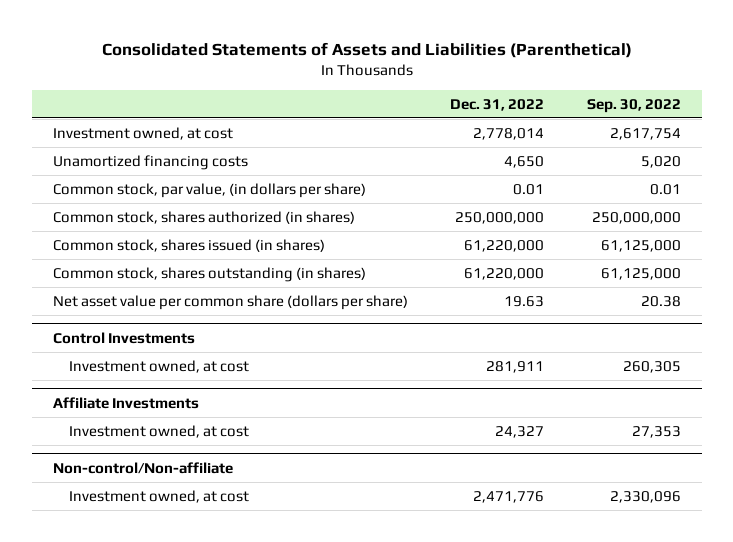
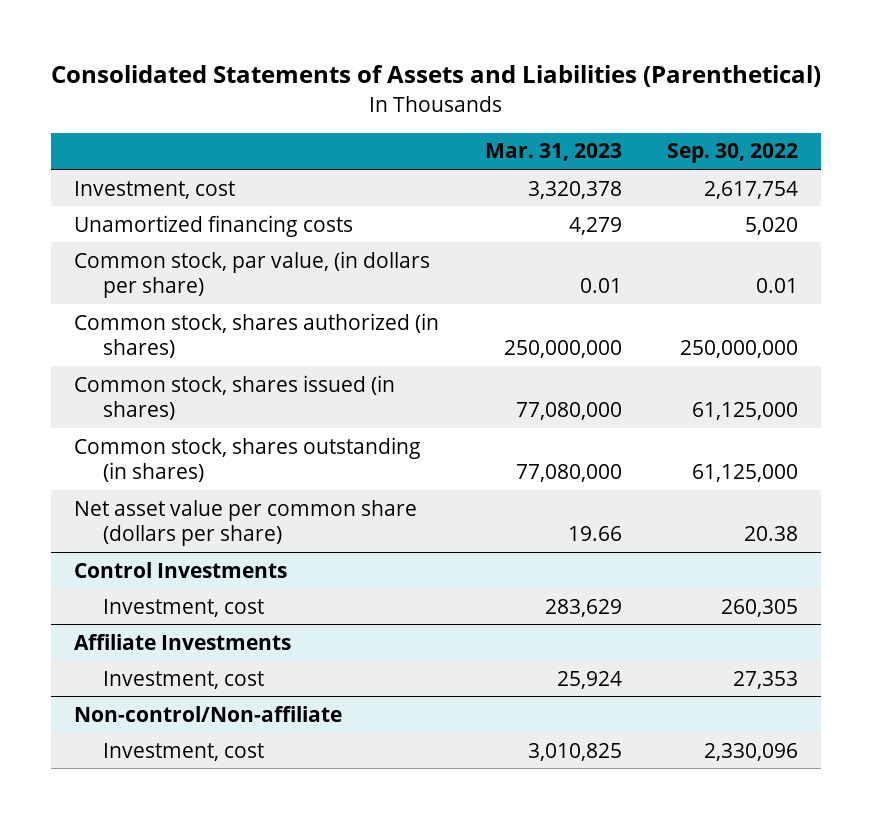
- | Dec. 31, 2022 | Sep. 30, 2022
+ | Mar. 31, 2023 | Sep. 30, 2022
- Investment owned, at cost | 2,778,014 | 2,617,754
+ Investment, cost | 3,320,378 | 2,617,754
@ Control Investments
- Investment owned, at cost | 281,911 | 260,305
+ Investment, cost | 283,629 | 260,305
@ Affiliate Investments
- Investment owned, at cost | 24,327 | 27,353
+ Investment, cost | 25,924 | 27,353
@ Non-control/Non-affiliate
- Investment owned, at cost | 2,471,776 | 2,330,096
+ Investment, cost | 3,010,825 | 2,330,096

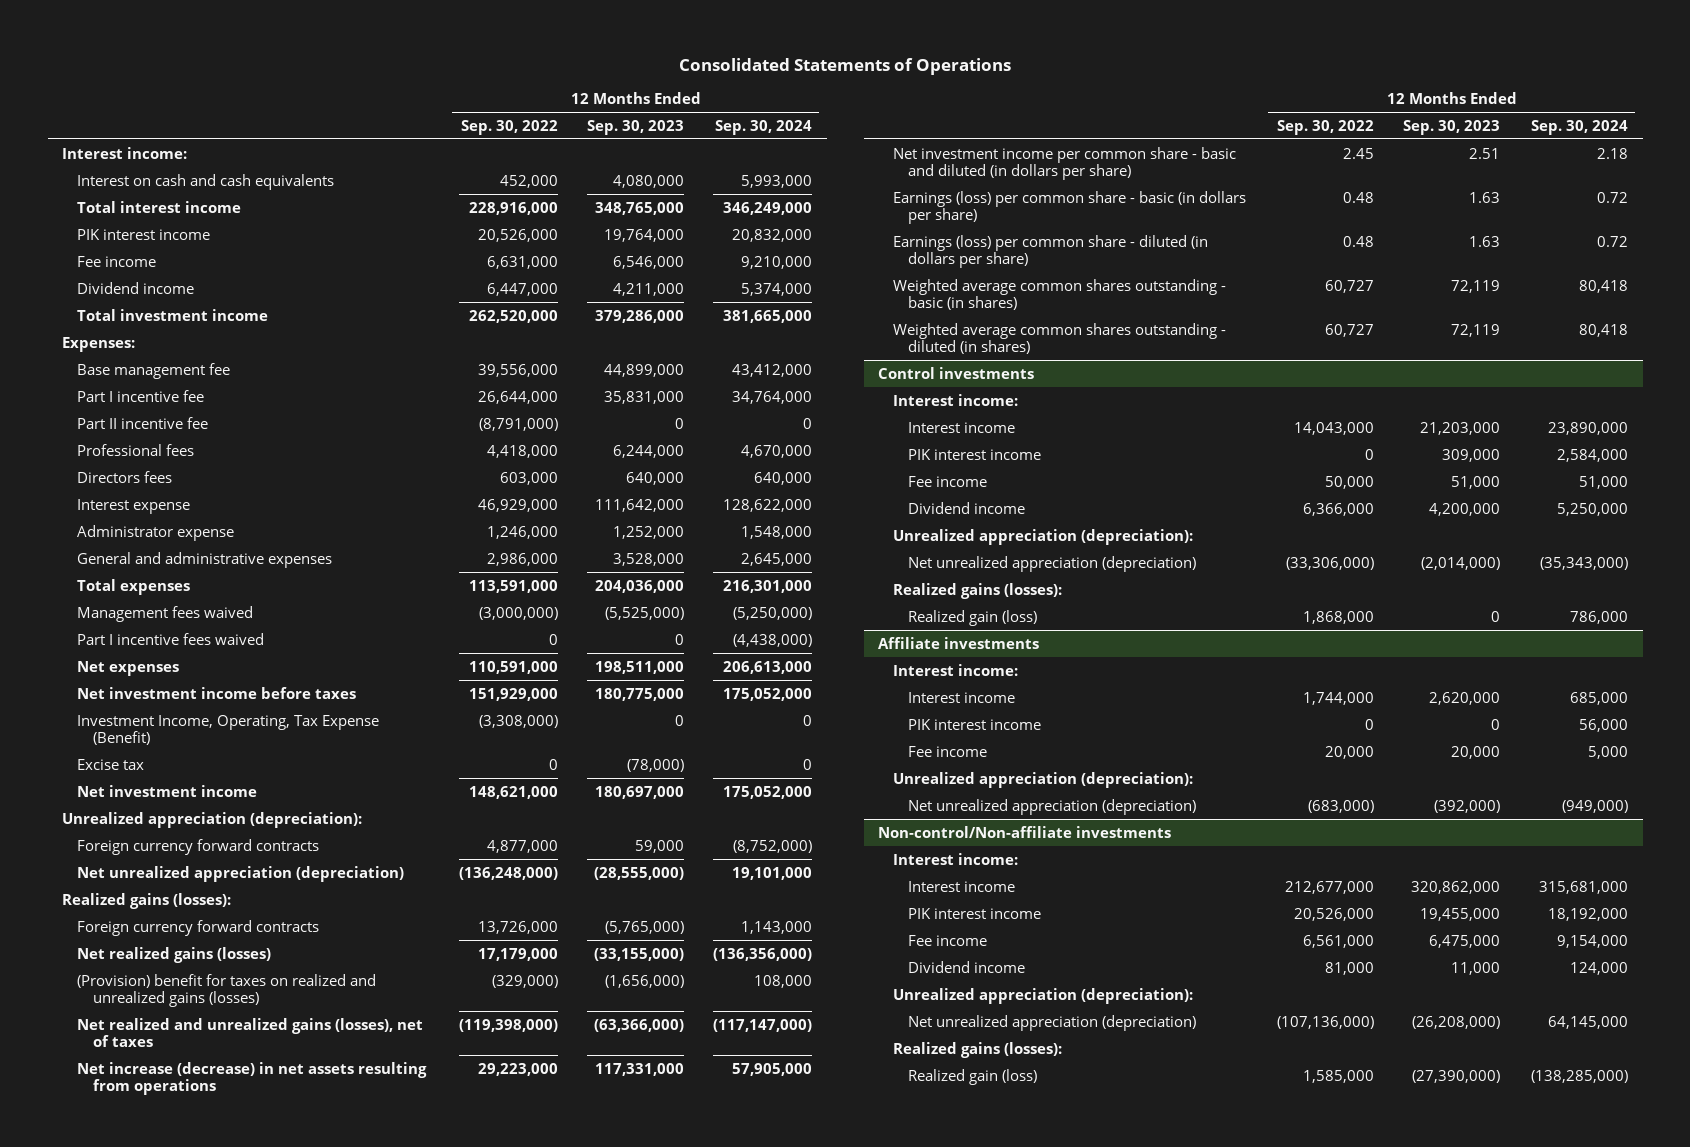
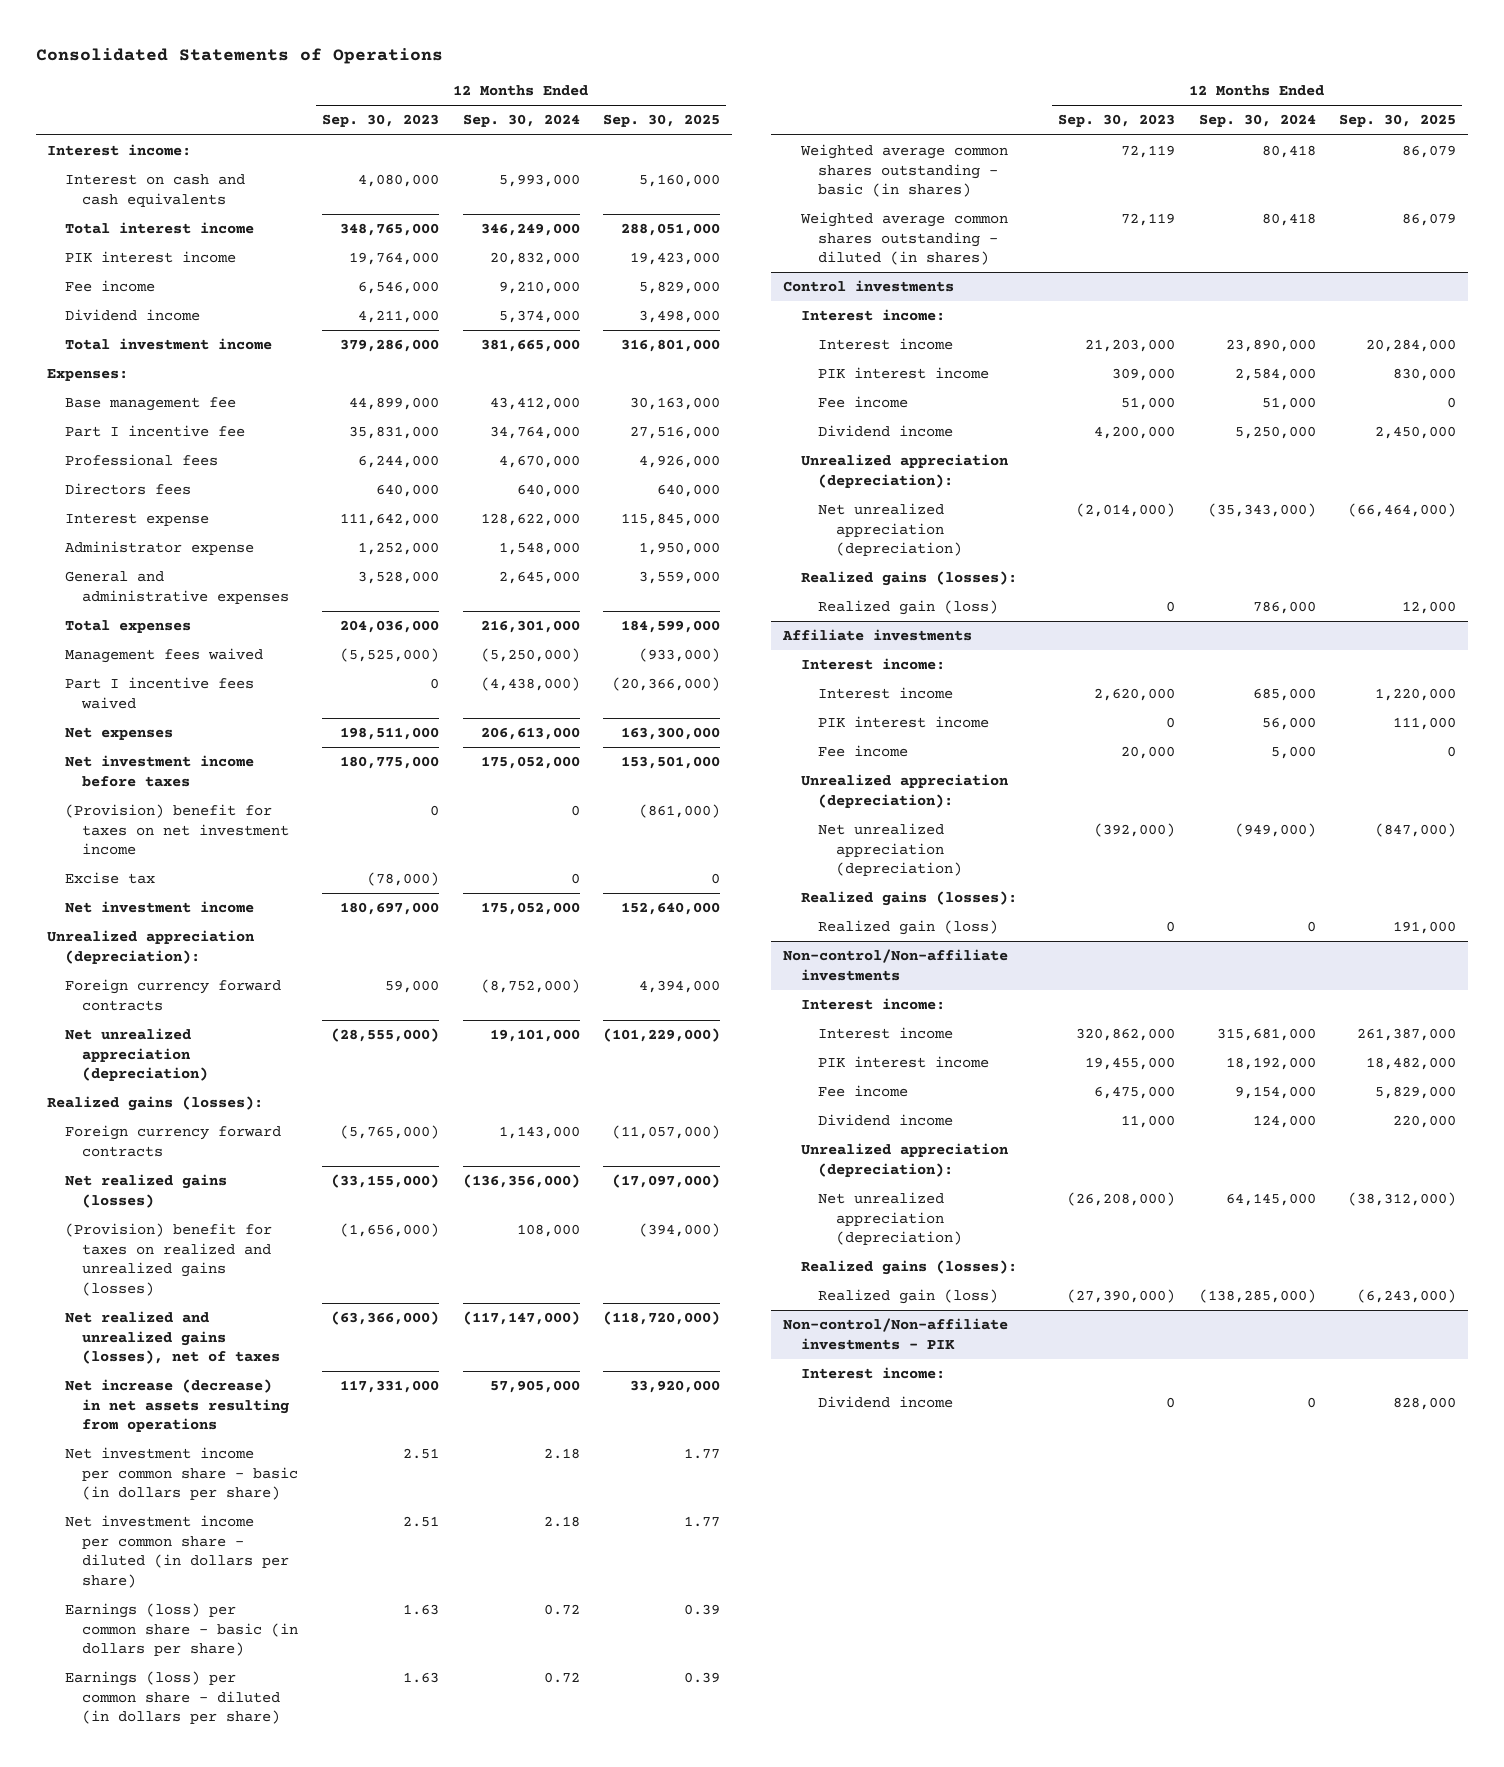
- | 12 Months Ended Sep. 30, 2022 | 12 Months Ended Sep. 30, 2023 | 12 Months Ended Sep. 30, 2024
+ | 12 Months Ended Sep. 30, 2023 | 12 Months Ended Sep. 30, 2024 | 12 Months Ended Sep. 30, 2025
- Part II incentive fee | (8,791,000) | 0 | 0
- Investment Income, Operating, Tax Expense (Benefit) | (3,308,000) | 0 | 0
+ (Provision) benefit for taxes on net investment income | 0 | 0 | (861,000)
- Net investment income per common share - basic and diluted (in dollars per share) | 2.45 | 2.51 | 2.18
+ Net investment income per common share - basic (in dollars per share) | 2.51 | 2.18 | 1.77
+ Net investment income per common share - diluted (in dollars per share) | 2.51 | 2.18 | 1.77
@ Affiliate investments
+ Realized gains (losses):
+ Realized gain (loss) | 0 | 0 | 191,000
+ Non-control/Non-affiliate investments - PIK
+ Interest income:
+ Dividend income | 0 | 0 | 828,000

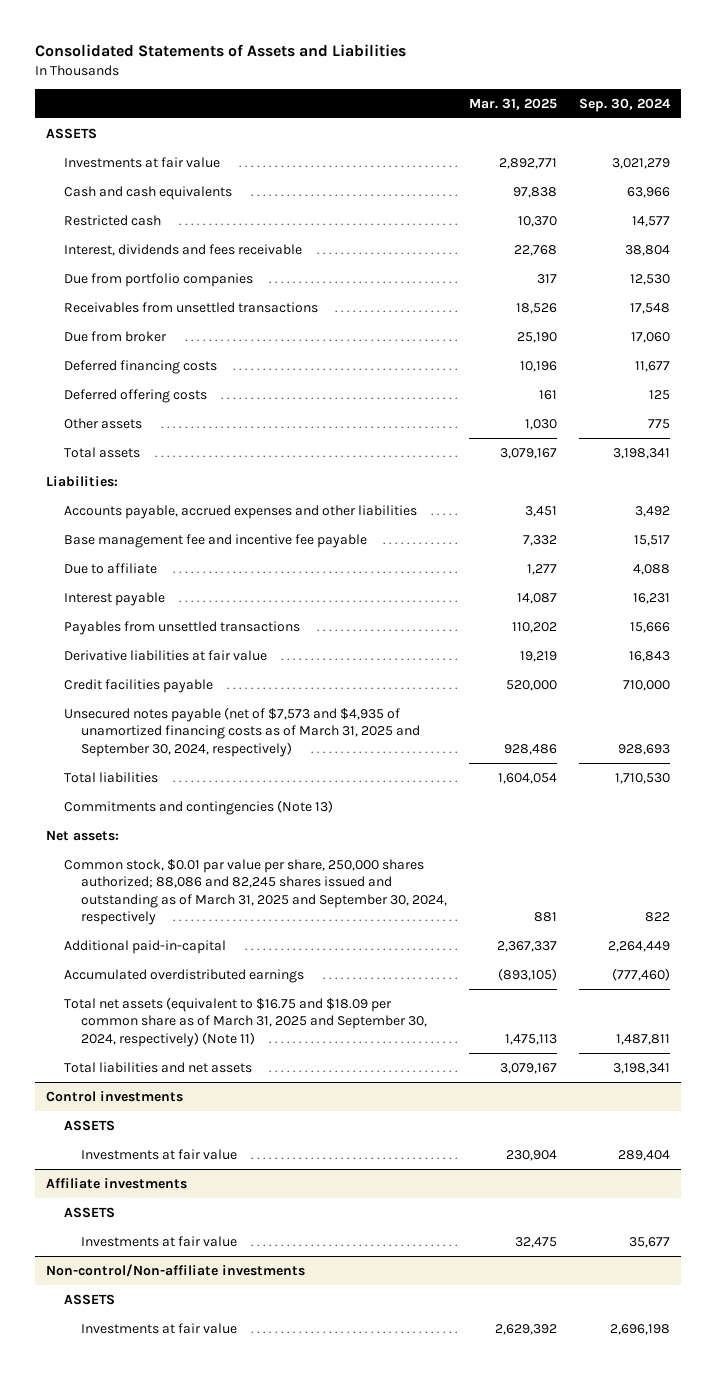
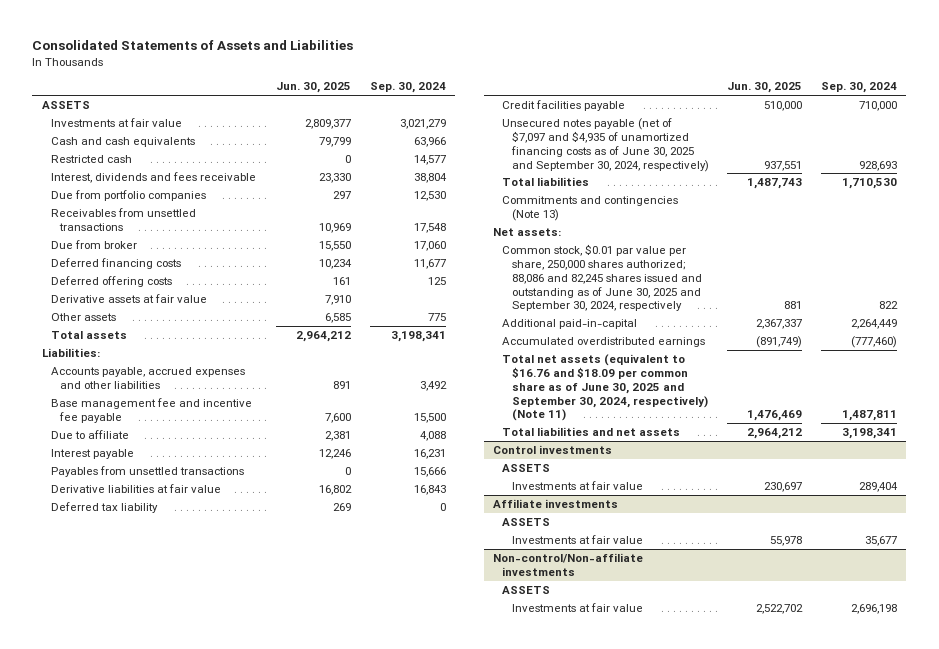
- | Mar. 31, 2025 | Sep. 30, 2024
+ | Jun. 30, 2025 | Sep. 30, 2024
+ Derivative assets at fair value | 7,910 |
- Base management fee and incentive fee payable | 7,332 | 15,517
+ Base management fee and incentive fee payable | 7,600 | 15,500
+ Deferred tax liability | 269 | 0
- Unsecured notes payable (net of $7,573 and $4,935 of unamortized financing costs as of March 31, 2025 and September 30, 2024, respectively) | 928,486 | 928,693
+ Unsecured notes payable (net of $7,097 and $4,935 of unamortized financing costs as of June 30, 2025 and September 30, 2024, respectively) | 937,551 | 928,693
- Common stock, $0.01 par value per share, 250,000 shares authorized; 88,086 and 82,245 shares issued and outstanding as of March 31, 2025 and September 30, 2024, respectively | 881 | 822
+ Common stock, $0.01 par value per share, 250,000 shares authorized; 88,086 and 82,245 shares issued and outstanding as of June 30, 2025 and September 30, 2024, respectively | 881 | 822
- Total net assets (equivalent to $16.75 and $18.09 per common share as of March 31, 2025 and September 30, 2024, respectively) (Note 11) | 1,475,113 | 1,487,811
+ Total net assets (equivalent to $16.76 and $18.09 per common share as of June 30, 2025 and September 30, 2024, respectively) (Note 11) | 1,476,469 | 1,487,811

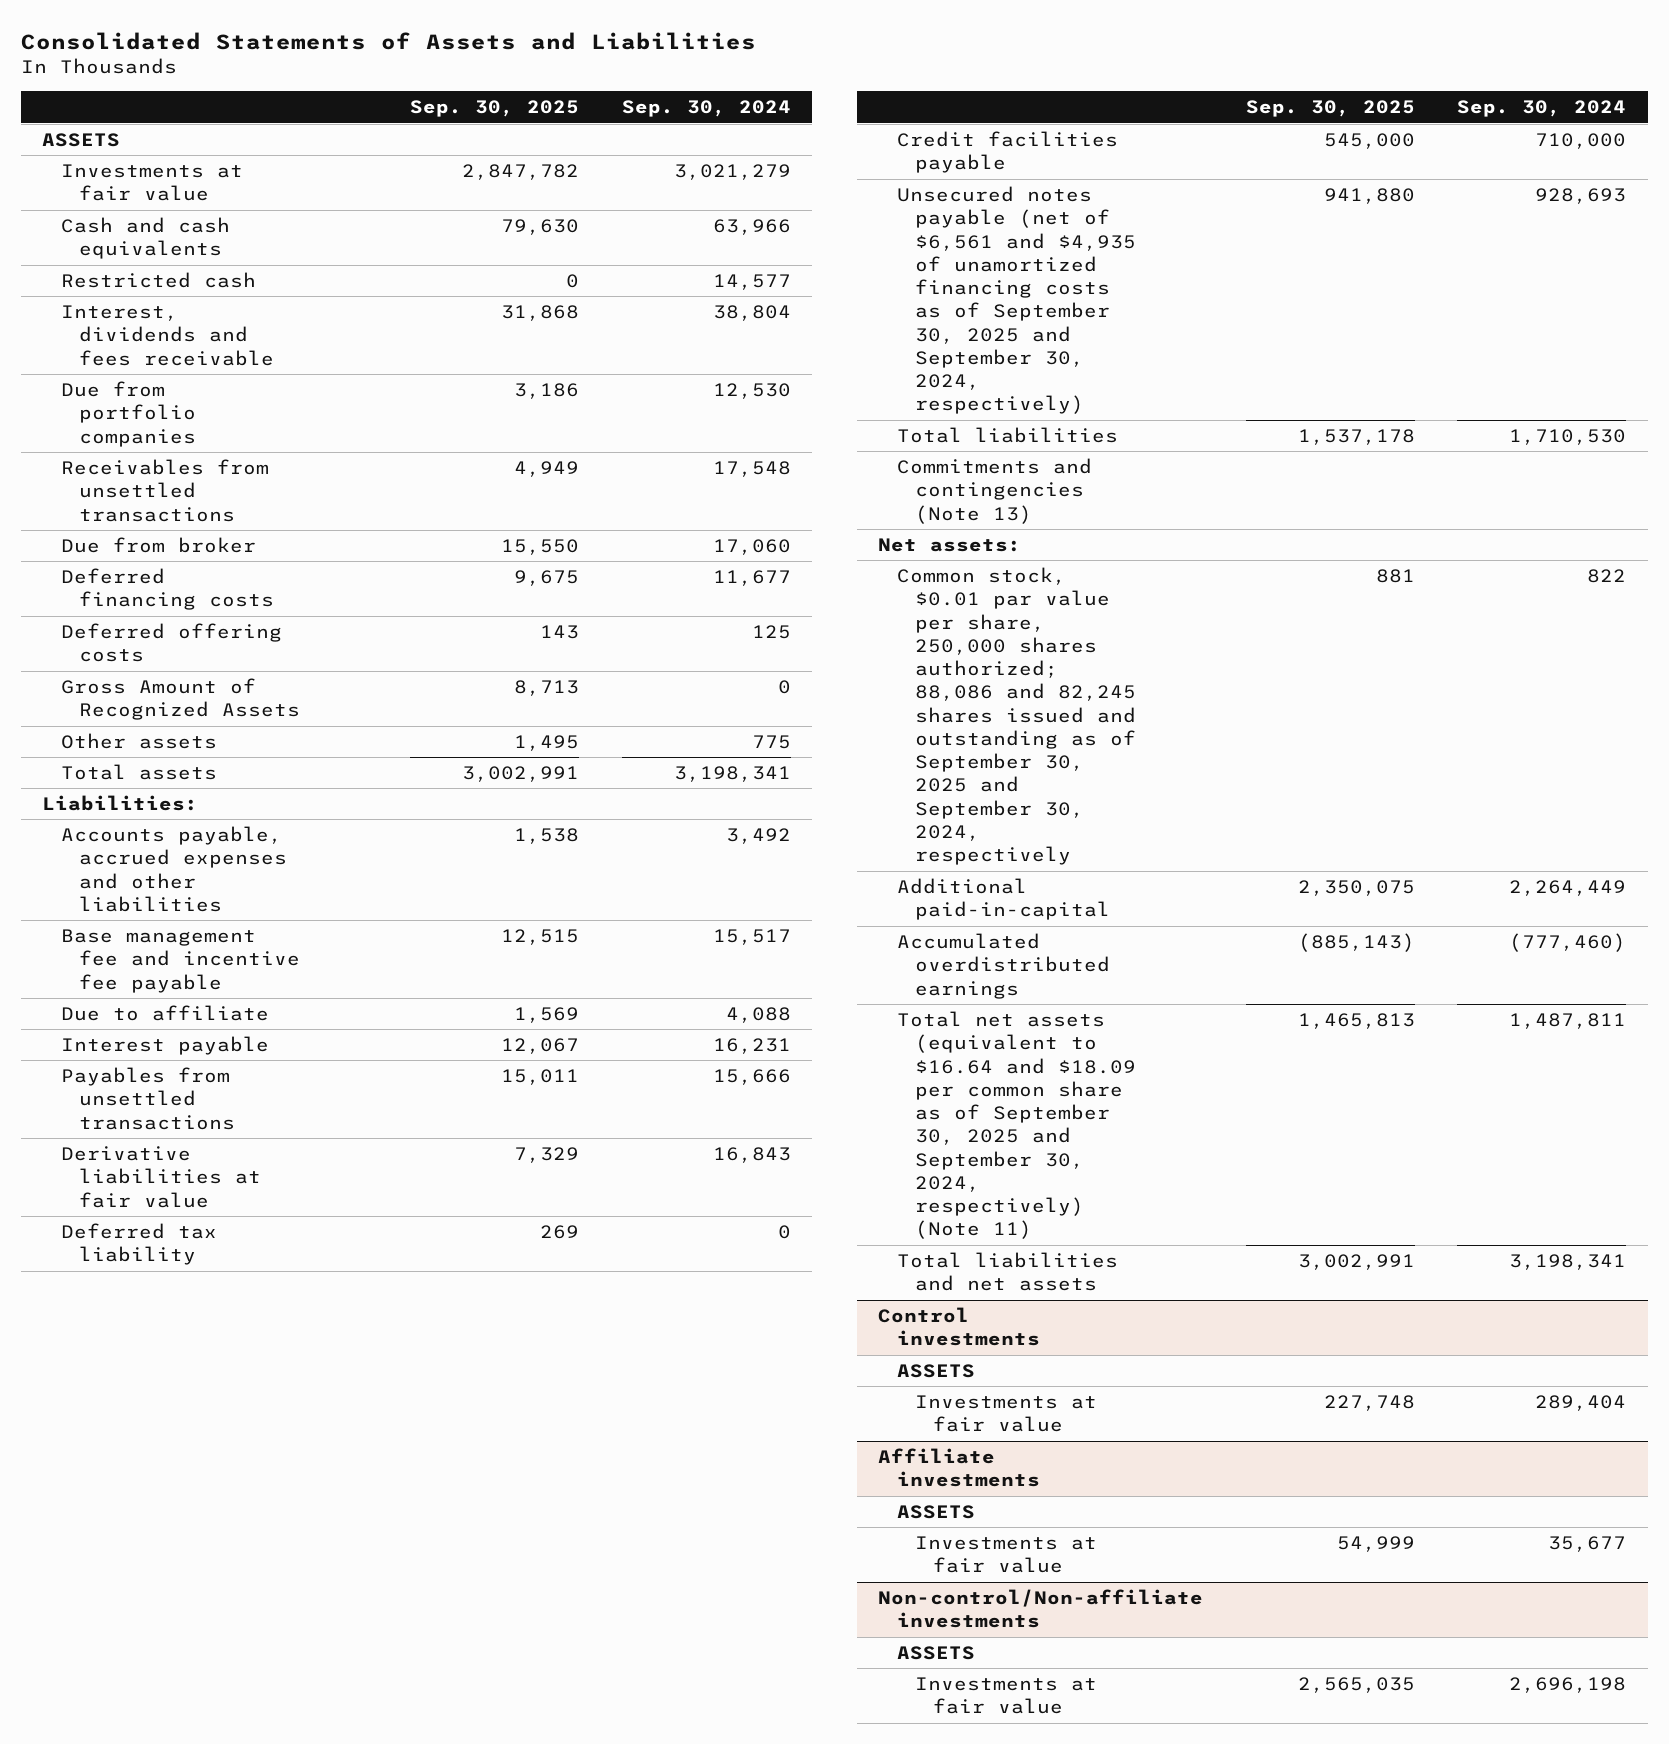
- | Jun. 30, 2025 | Sep. 30, 2024
+ | Sep. 30, 2025 | Sep. 30, 2024
- Derivative assets at fair value | 7,910 |
+ Gross Amount of Recognized Assets | 8,713 | 0
- Base management fee and incentive fee payable | 7,600 | 15,500
+ Base management fee and incentive fee payable | 12,515 | 15,517
- Unsecured notes payable (net of $7,097 and $4,935 of unamortized financing costs as of June 30, 2025 and September 30, 2024, respectively) | 937,551 | 928,693
+ Unsecured notes payable (net of $6,561 and $4,935 of unamortized financing costs as of September 30, 2025 and September 30, 2024, respectively) | 941,880 | 928,693
- Common stock, $0.01 par value per share, 250,000 shares authorized; 88,086 and 82,245 shares issued and outstanding as of June 30, 2025 and September 30, 2024, respectively | 881 | 822
+ Common stock, $0.01 par value per share, 250,000 shares authorized; 88,086 and 82,245 shares issued and outstanding as of September 30, 2025 and September 30, 2024, respectively | 881 | 822
- Total net assets (equivalent to $16.76 and $18.09 per common share as of June 30, 2025 and September 30, 2024, respectively) (Note 11) | 1,476,469 | 1,487,811
+ Total net assets (equivalent to $16.64 and $18.09 per common share as of September 30, 2025 and September 30, 2024, respectively) (Note 11) | 1,465,813 | 1,487,811

